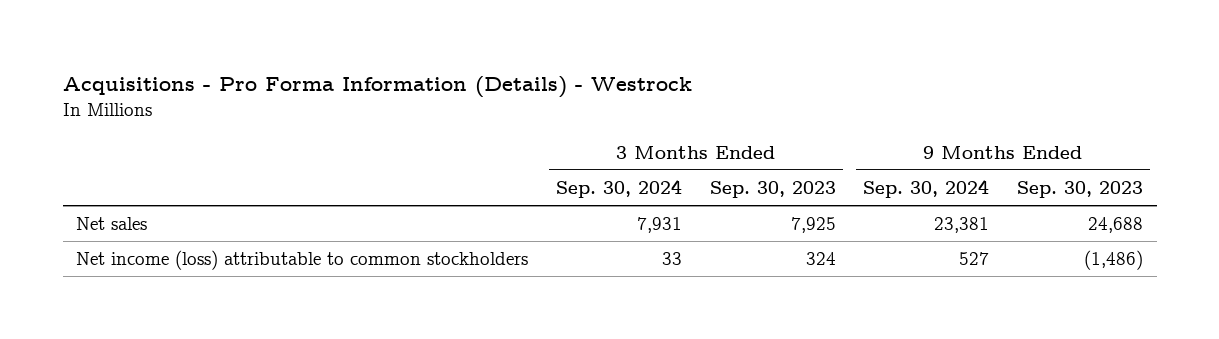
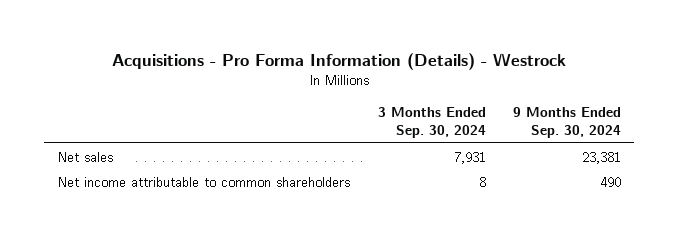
- | 3 Months Ended Sep. 30, 2024 | 3 Months Ended Sep. 30, 2023 | 9 Months Ended Sep. 30, 2024 | 9 Months Ended Sep. 30, 2023
+ | 3 Months Ended Sep. 30, 2024 | 9 Months Ended Sep. 30, 2024
- Net income (loss) attributable to common stockholders | 33 | 324 | 527 | (1,486)
+ Net income attributable to common shareholders | 8 | 490

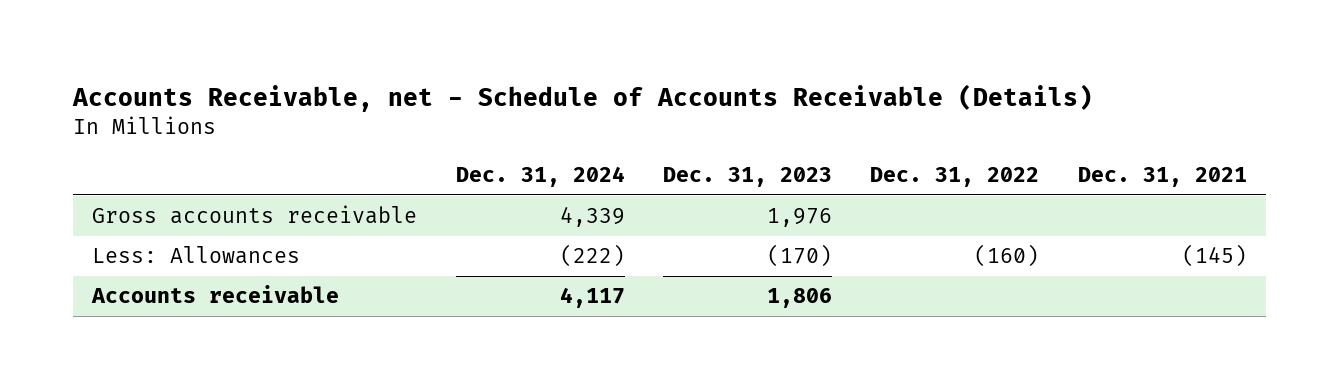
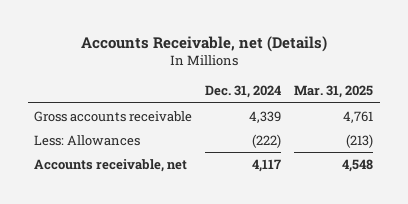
- Accounts Receivable, net - Schedule of Accounts Receivable (Details)
+ Accounts Receivable, net (Details)
- | Dec. 31, 2024 | Dec. 31, 2023 | Dec. 31, 2022 | Dec. 31, 2021
+ | Dec. 31, 2024 | Mar. 31, 2025
- Accounts receivable | 4,117 | 1,806 | |
+ Accounts receivable, net | 4,117 | 4,548

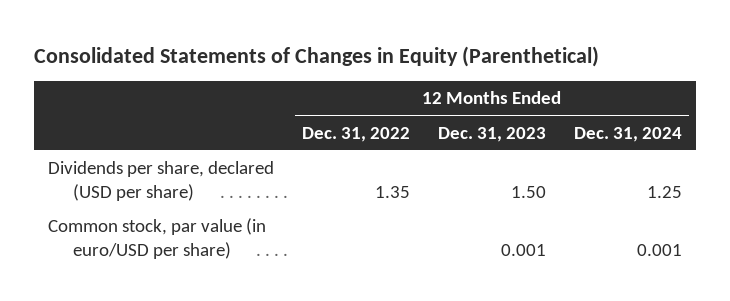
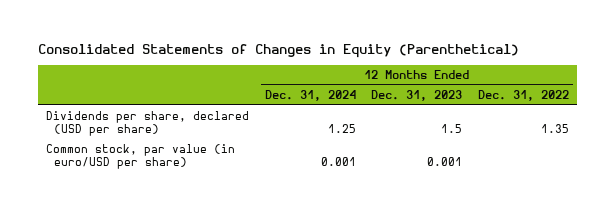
- | 12 Months Ended Dec. 31, 2022 | 12 Months Ended Dec. 31, 2023 | 12 Months Ended Dec. 31, 2024
+ | 12 Months Ended Dec. 31, 2024 | 12 Months Ended Dec. 31, 2023 | 12 Months Ended Dec. 31, 2022
- Dividends per share, declared (USD per share) | 1.35 | 1.50 | 1.25
+ Dividends per share, declared (USD per share) | 1.25 | 1.5 | 1.35

